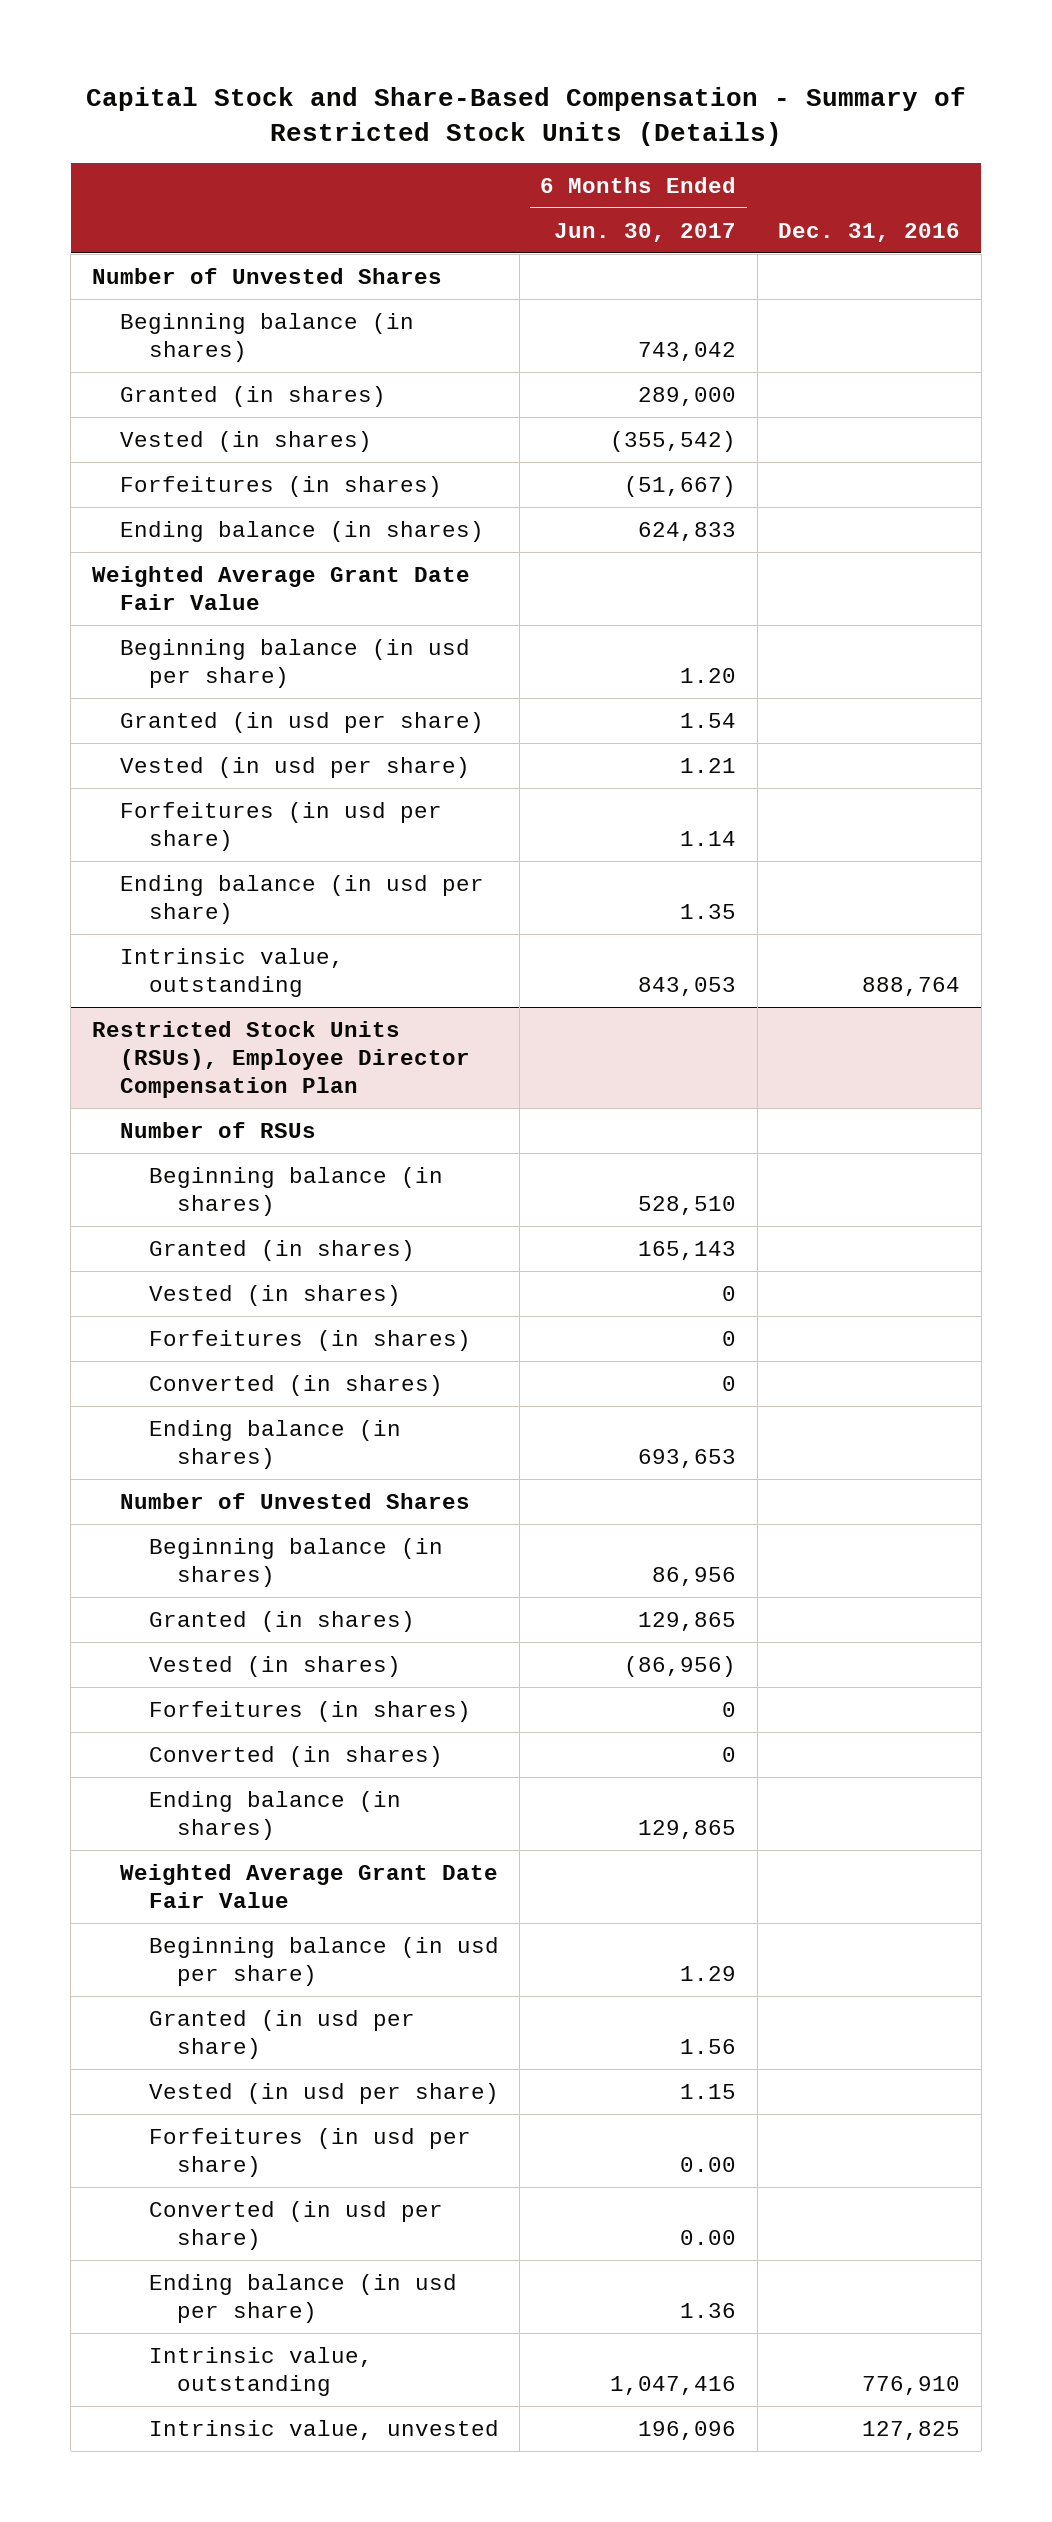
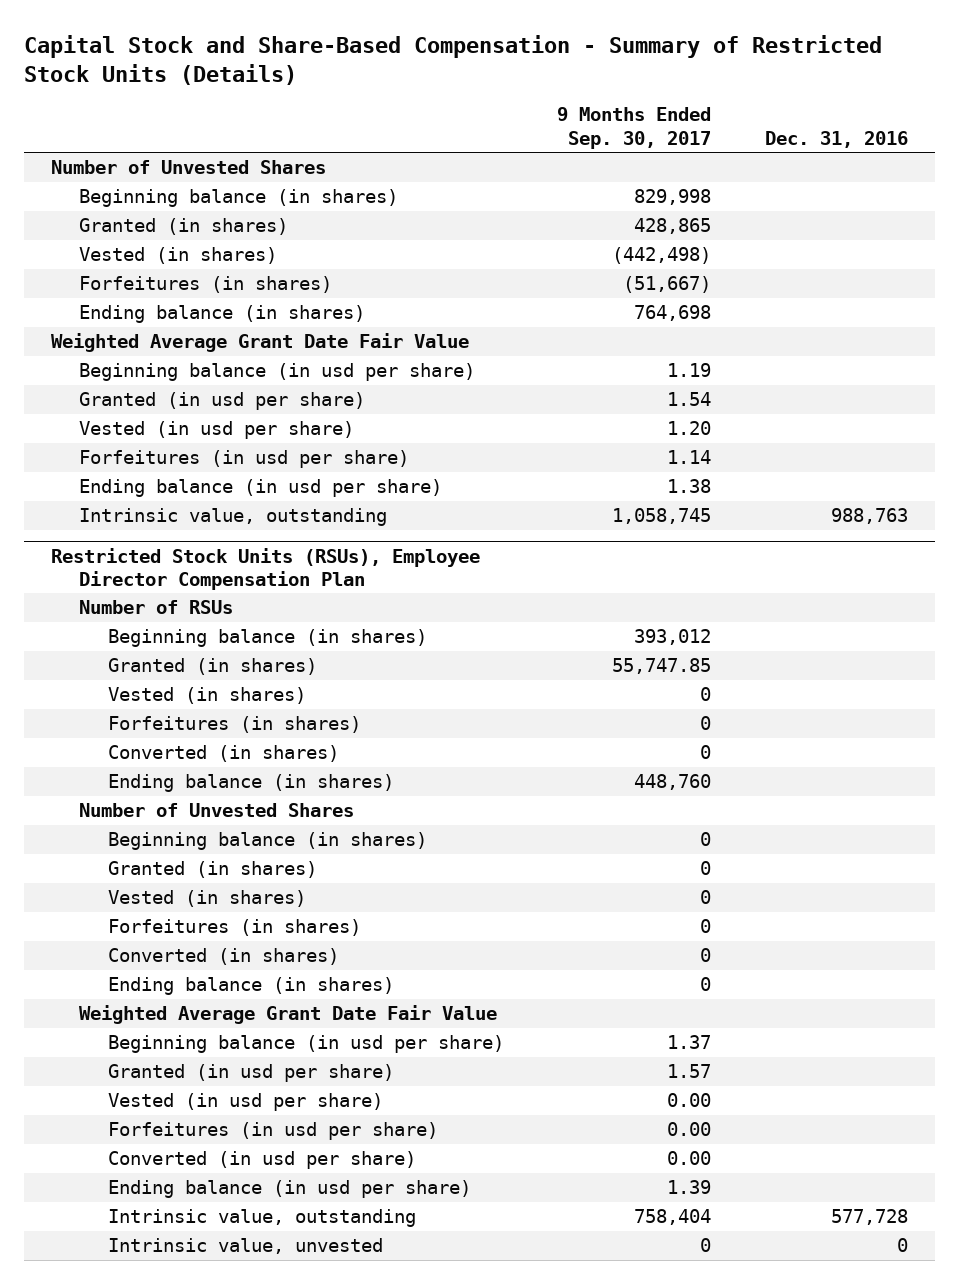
- | 6 Months Ended Jun. 30, 2017 | Dec. 31, 2016
+ | 9 Months Ended Sep. 30, 2017 | Dec. 31, 2016
- Intrinsic value, outstanding | 843,053 | 888,764
+ Intrinsic value, outstanding | 1,058,745 | 988,763
@ Restricted Stock Units (RSUs), Employee Director Compensation Plan
- Intrinsic value, outstanding | 1,047,416 | 776,910
- Intrinsic value, unvested | 196,096 | 127,825
+ Intrinsic value, outstanding | 758,404 | 577,728
+ Intrinsic value, unvested | 0 | 0

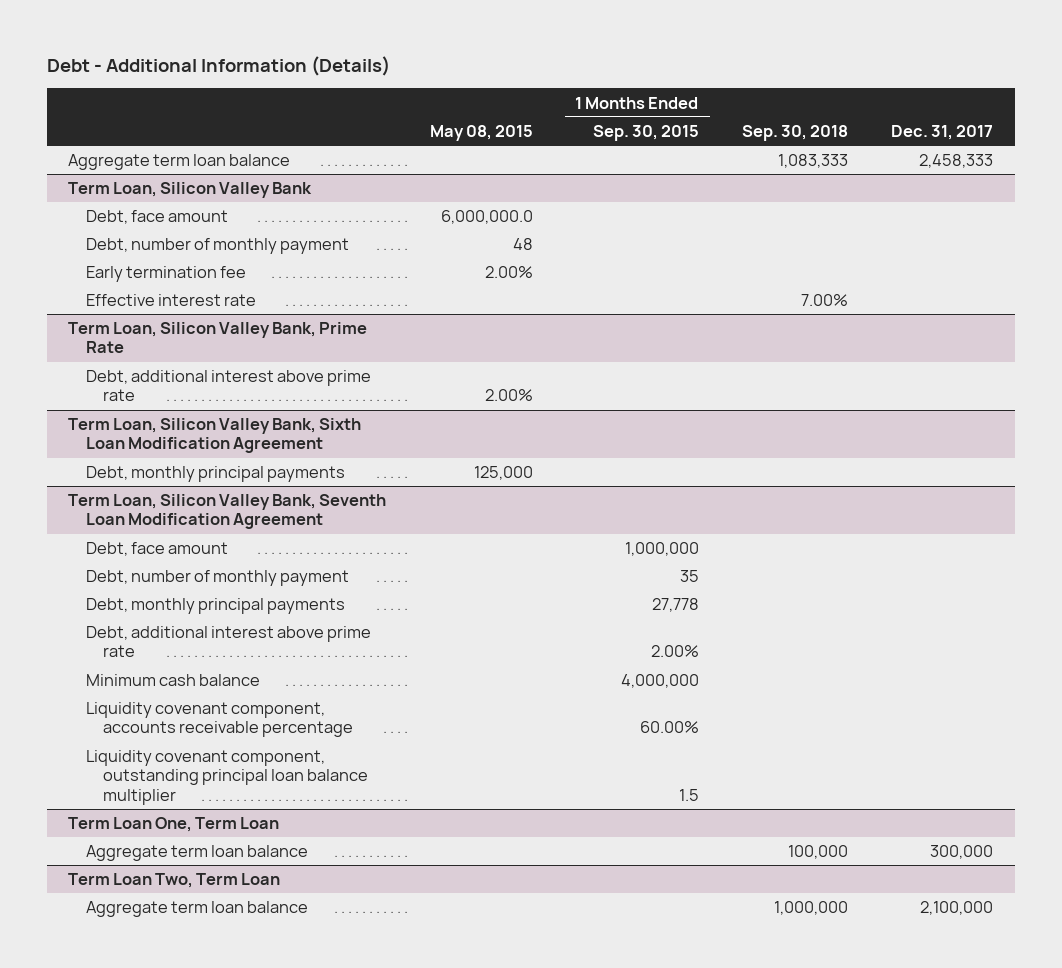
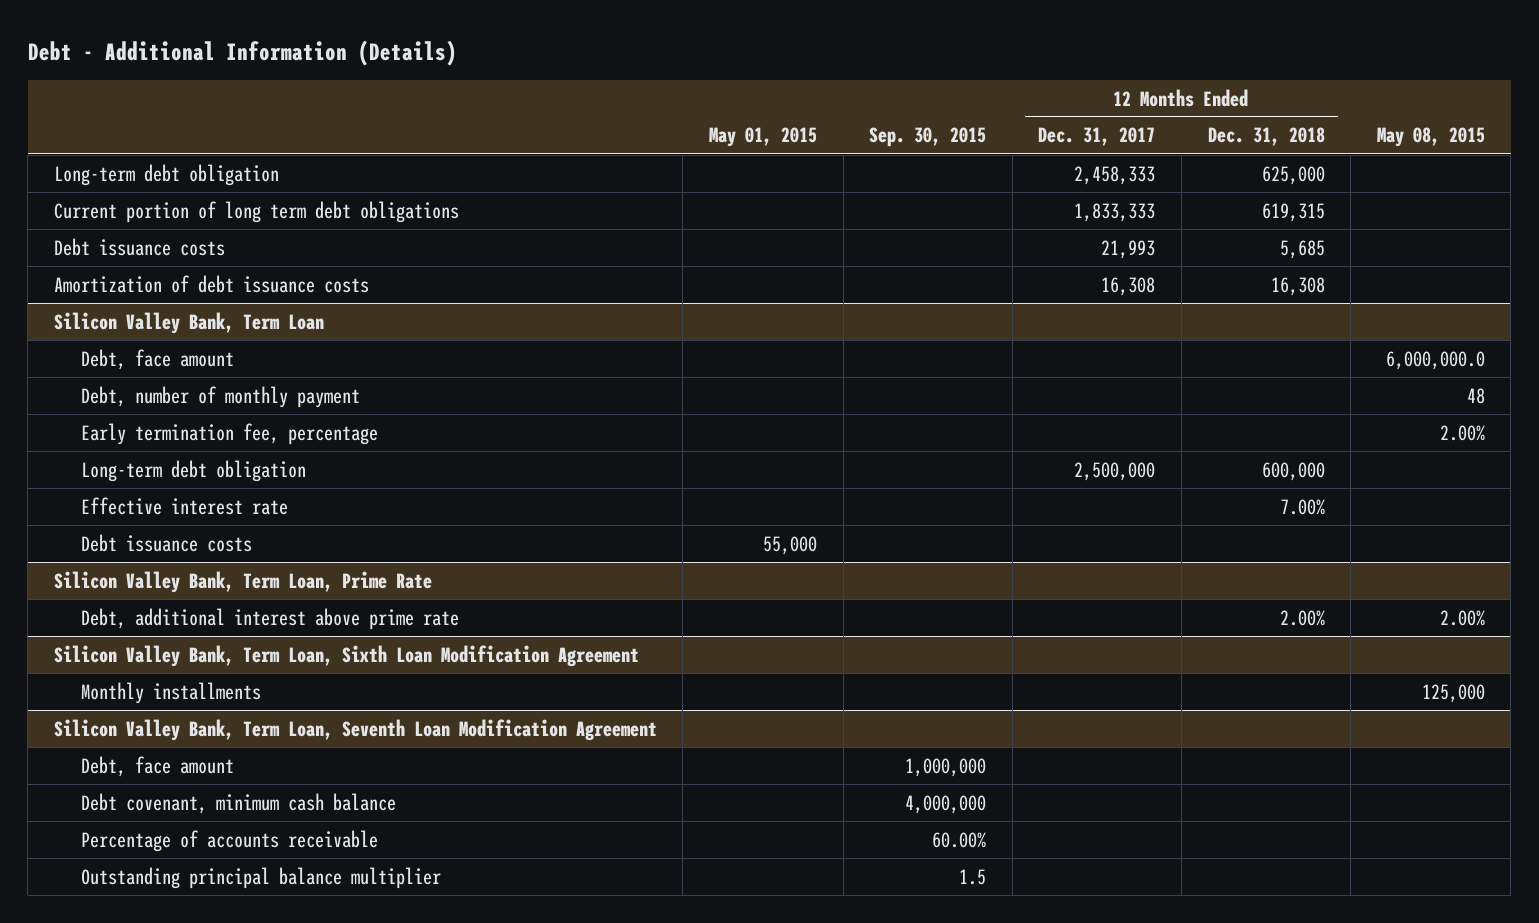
- | May 08, 2015 | 1 Months Ended Sep. 30, 2015 | Sep. 30, 2018 | Dec. 31, 2017
+ | May 01, 2015 | Sep. 30, 2015 | 12 Months Ended Dec. 31, 2017 | 12 Months Ended Dec. 31, 2018 | May 08, 2015
- Aggregate term loan balance | | | 1,083,333 | 2,458,333
- Term Loan, Silicon Valley Bank
+ Long-term debt obligation | | | 2,458,333 | 625,000 |
+ Current portion of long term debt obligations | | | 1,833,333 | 619,315 |
+ Debt issuance costs | | | 21,993 | 5,685 |
+ Amortization of debt issuance costs | | | 16,308 | 16,308 |
+ Silicon Valley Bank, Term Loan
- Early termination fee | 2.00% | | |
+ Early termination fee, percentage | | | | | 2.00%
+ Long-term debt obligation | | | 2,500,000 | 600,000 |
- Term Loan, Silicon Valley Bank, Prime Rate
+ Debt issuance costs | 55,000 | | | |
+ Silicon Valley Bank, Term Loan, Prime Rate
- Term Loan, Silicon Valley Bank, Sixth Loan Modification Agreement
- Debt, monthly principal payments | 125,000 | | |
- Term Loan, Silicon Valley Bank, Seventh Loan Modification Agreement
+ Silicon Valley Bank, Term Loan, Sixth Loan Modification Agreement
+ Monthly installments | | | | | 125,000
+ Silicon Valley Bank, Term Loan, Seventh Loan Modification Agreement
- Debt, number of monthly payment | | 35 | |
- Debt, monthly principal payments | | 27,778 | |
- Debt, additional interest above prime rate | | 2.00% | |
- Minimum cash balance | | 4,000,000 | |
- Liquidity covenant component, accounts receivable percentage | | 60.00% | |
- Liquidity covenant component, outstanding principal loan balance multiplier | | 1.5 | |
- Term Loan One, Term Loan
- Aggregate term loan balance | | | 100,000 | 300,000
- Term Loan Two, Term Loan
- Aggregate term loan balance | | | 1,000,000 | 2,100,000
+ Debt covenant, minimum cash balance | | 4,000,000 | | |
+ Percentage of accounts receivable | | 60.00% | | |
+ Outstanding principal balance multiplier | | 1.5 | | |

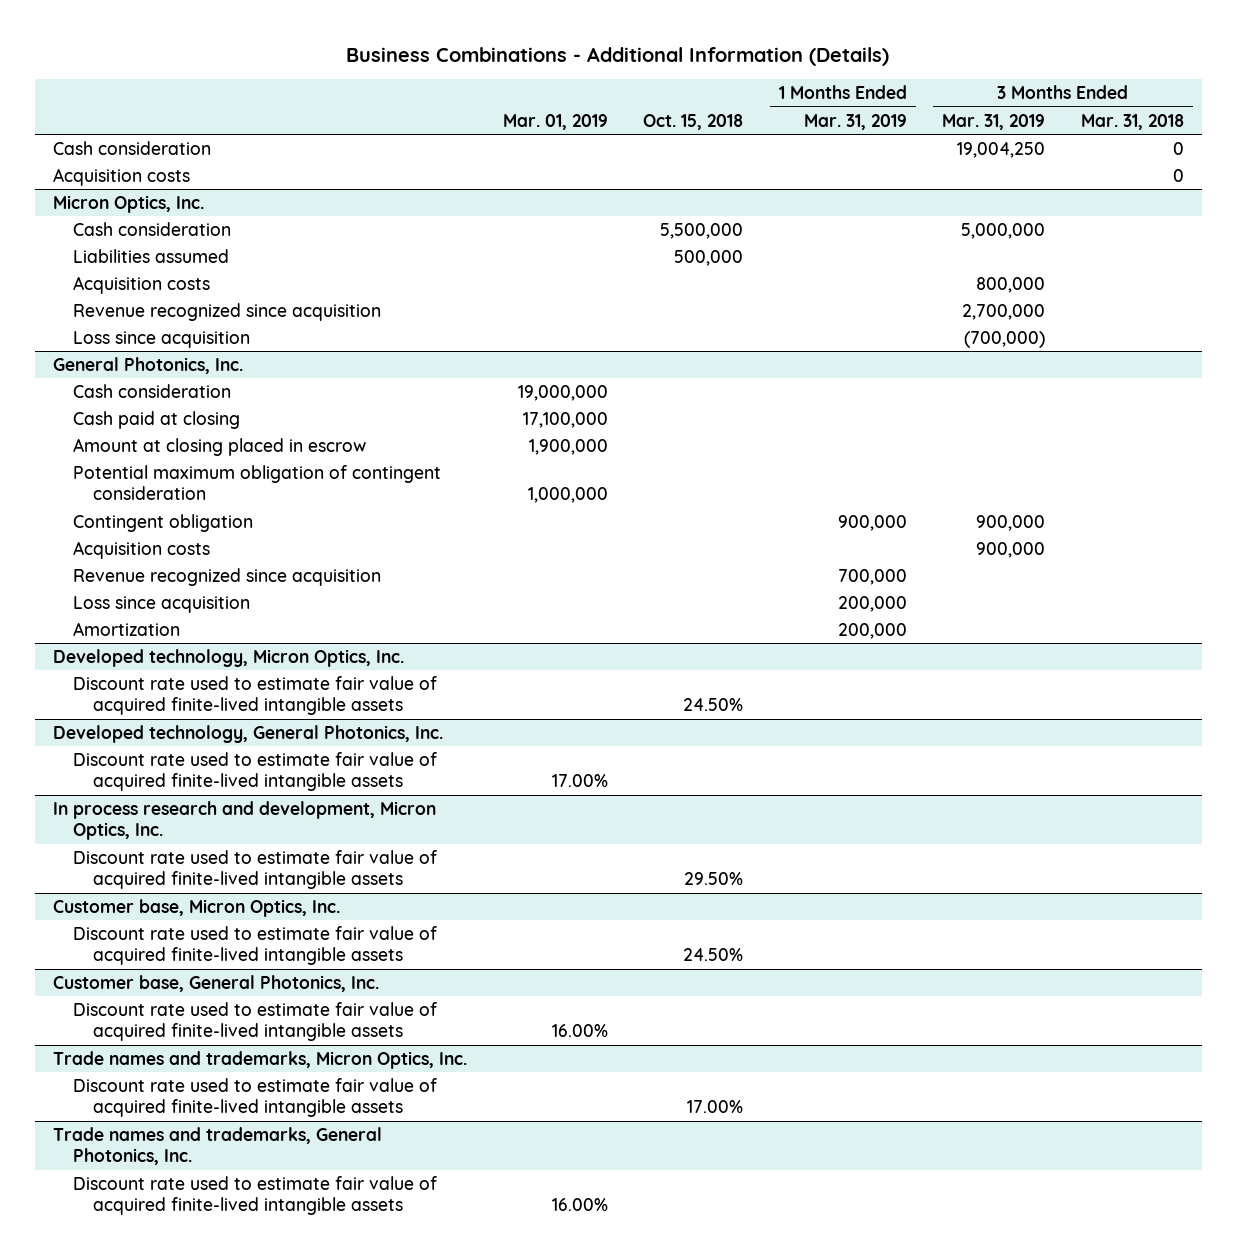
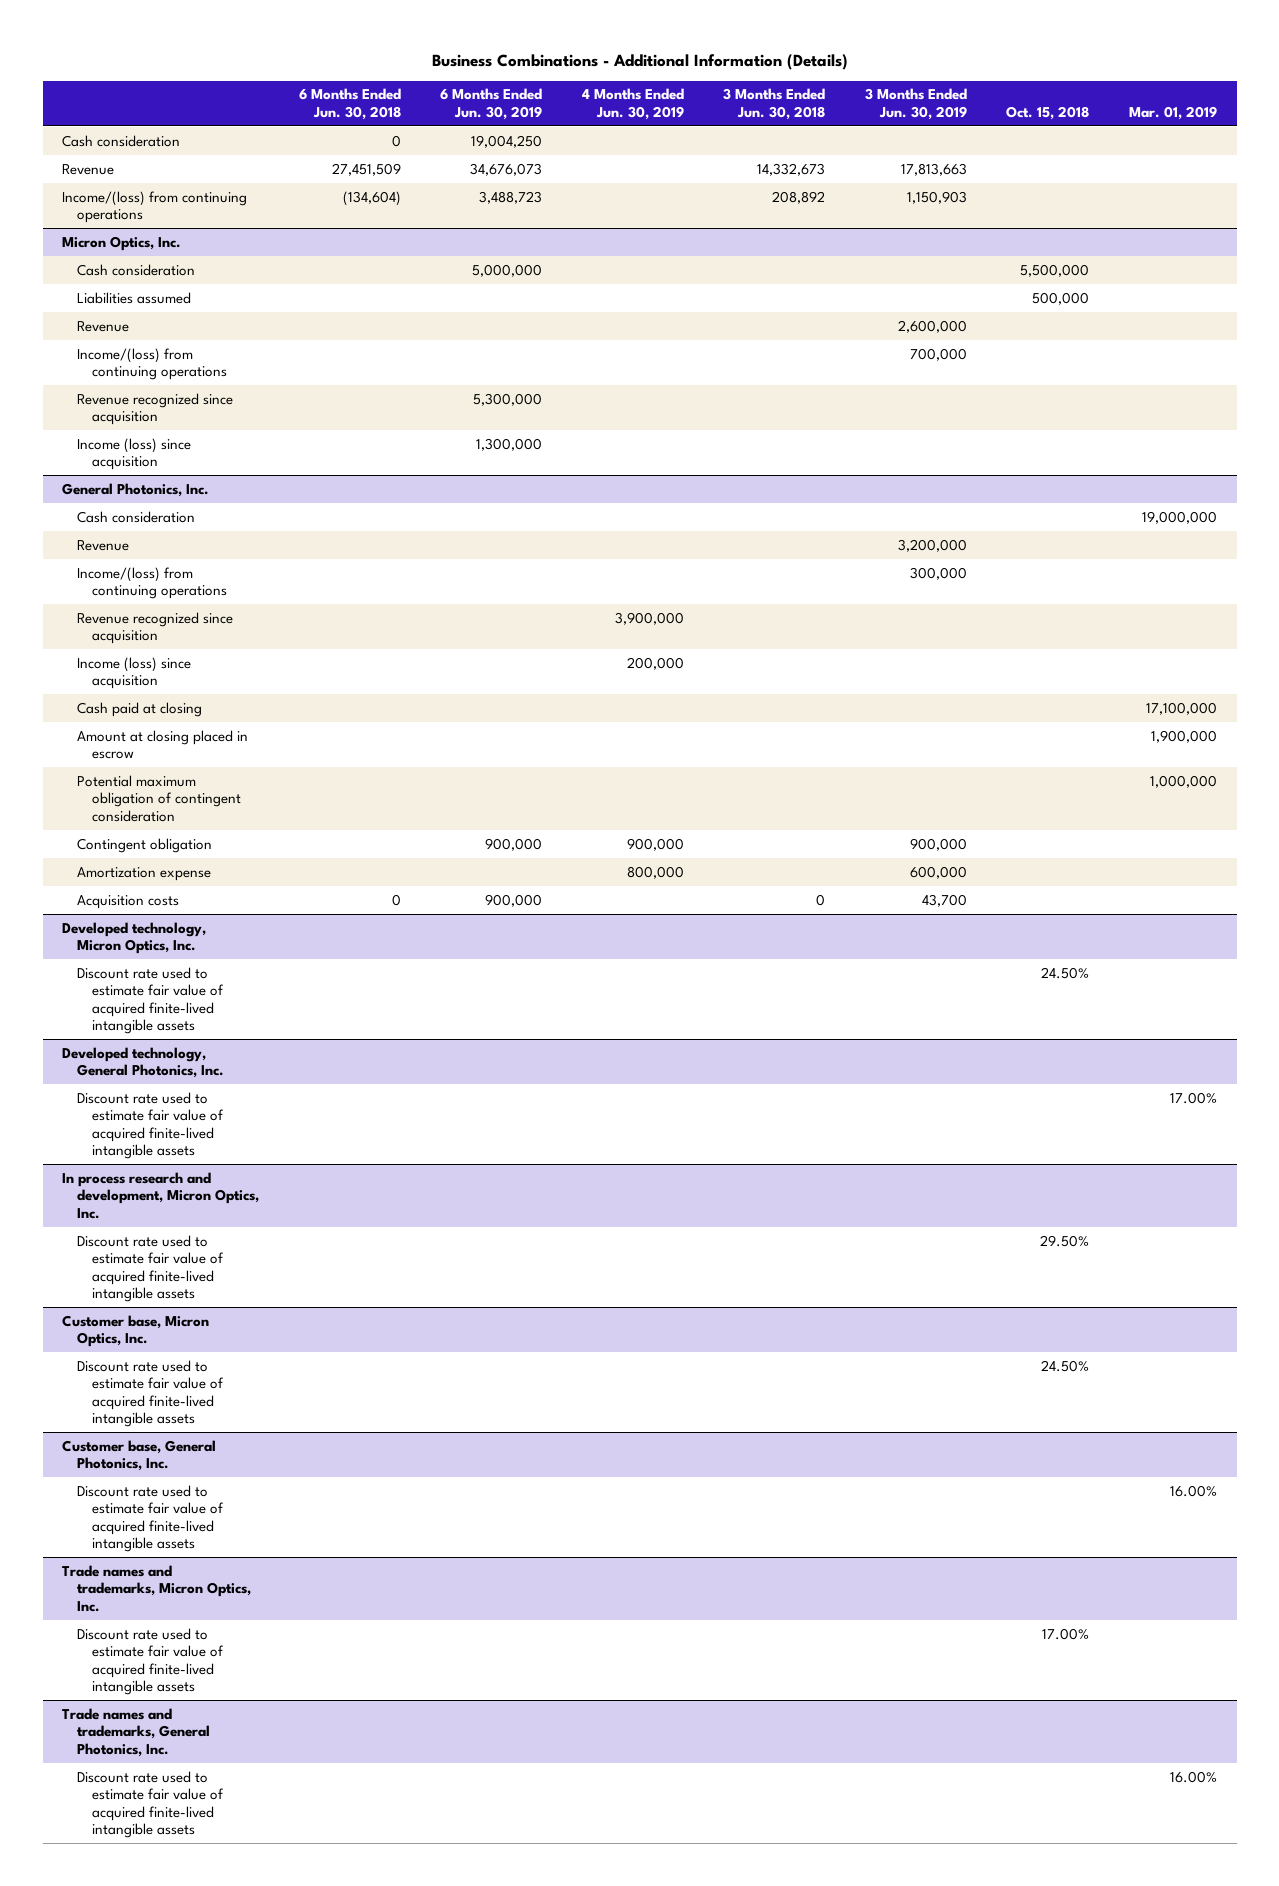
- | Mar. 01, 2019 | Oct. 15, 2018 | 1 Months Ended Mar. 31, 2019 | 3 Months Ended Mar. 31, 2019 | 3 Months Ended Mar. 31, 2018
+ | 6 Months Ended Jun. 30, 2018 | 6 Months Ended Jun. 30, 2019 | 4 Months Ended Jun. 30, 2019 | 3 Months Ended Jun. 30, 2018 | 3 Months Ended Jun. 30, 2019 | Oct. 15, 2018 | Mar. 01, 2019
- Acquisition costs | | | | | 0
+ Revenue | 27,451,509 | 34,676,073 | | 14,332,673 | 17,813,663 | |
+ Income/(loss) from continuing operations | (134,604) | 3,488,723 | | 208,892 | 1,150,903 | |
@ Micron Optics, Inc.
- Acquisition costs | | | | 800,000 |
+ Revenue | | | | | 2,600,000 | |
+ Income/(loss) from continuing operations | | | | | 700,000 | |
- Loss since acquisition | | | | (700,000) |
+ Income (loss) since acquisition | | 1,300,000 | | | | |
@ General Photonics, Inc.
+ Revenue | | | | | 3,200,000 | |
+ Income/(loss) from continuing operations | | | | | 300,000 | |
moved up: Revenue recognized since acquisition | | | 3,900,000 | | | |
+ Income (loss) since acquisition | | | 200,000 | | | |
+ Amortization expense | | | 800,000 | | 600,000 | |
- Loss since acquisition | | | 200,000 | |
- Amortization | | | 200,000 | |

